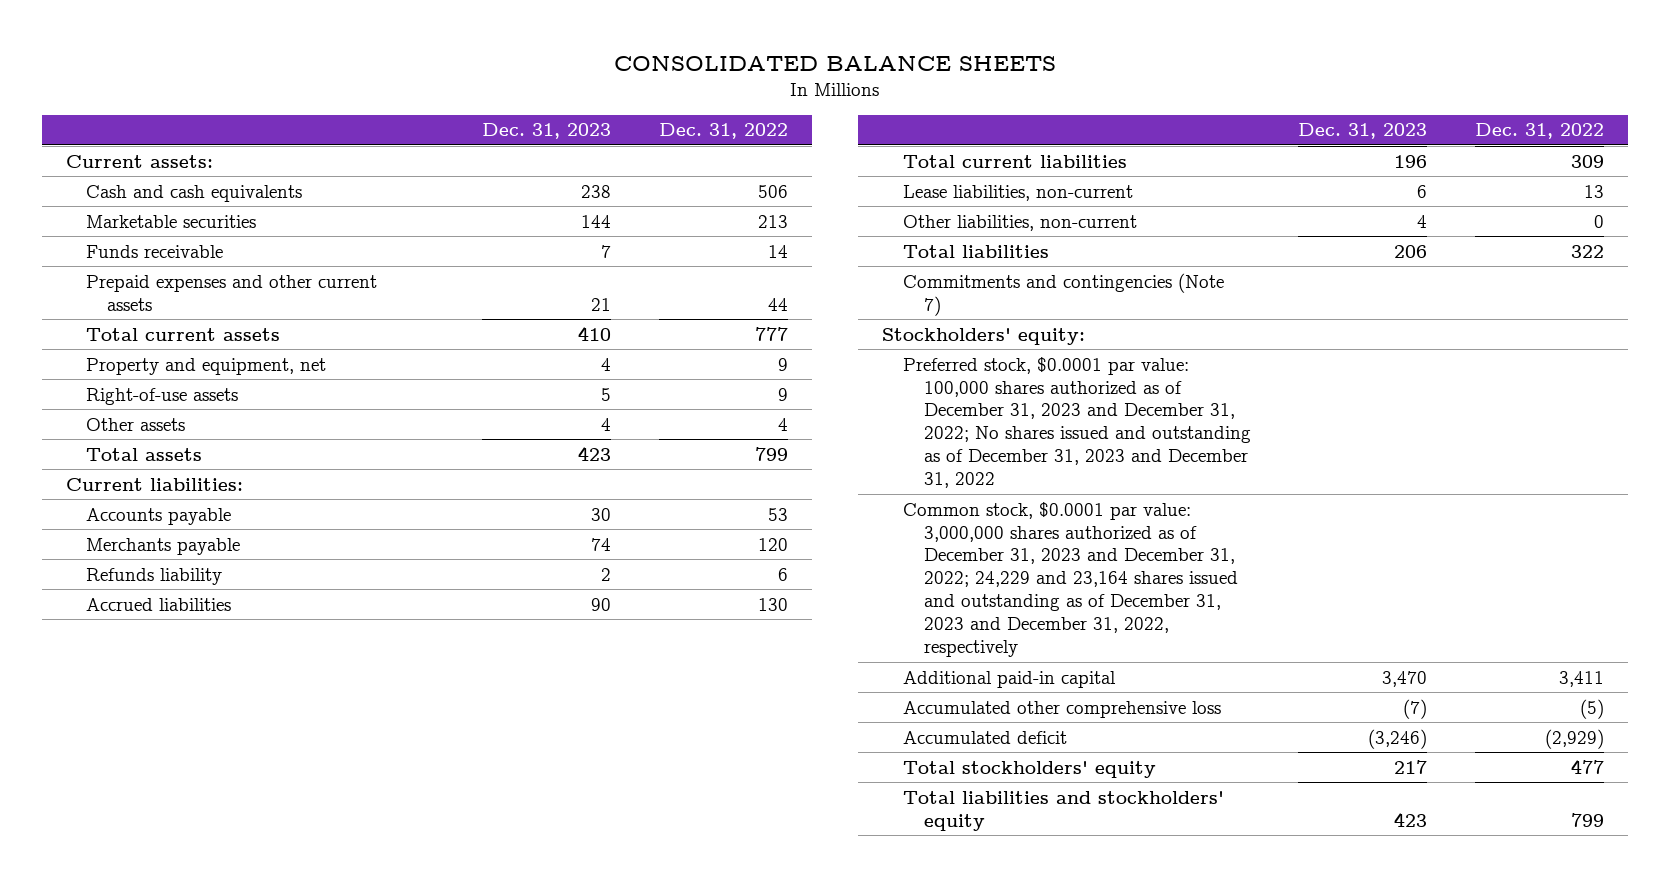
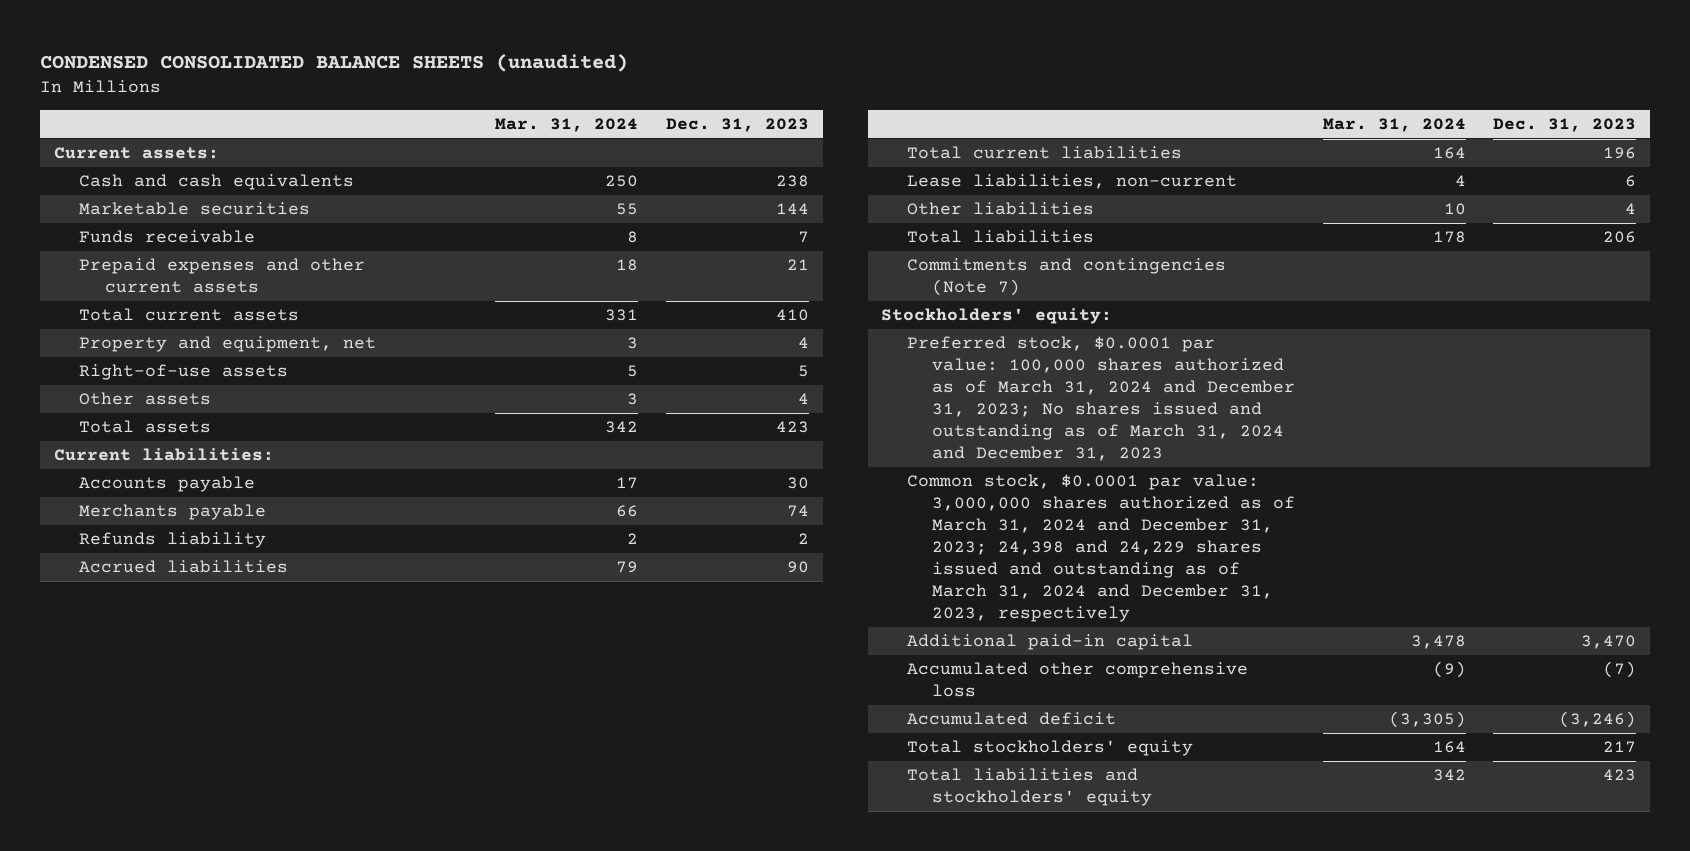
- CONSOLIDATED BALANCE SHEETS
+ CONDENSED CONSOLIDATED BALANCE SHEETS (unaudited)
- | Dec. 31, 2023 | Dec. 31, 2022
+ | Mar. 31, 2024 | Dec. 31, 2023
- Other liabilities, non-current | 4 | 0
+ Other liabilities | 10 | 4
- Preferred stock, $0.0001 par value: 100,000 shares authorized as of December 31, 2023 and December 31, 2022; No shares issued and outstanding as of December 31, 2023 and December 31, 2022
- Common stock, $0.0001 par value: 3,000,000 shares authorized as of December 31, 2023 and December 31, 2022; 24,229 and 23,164 shares issued and outstanding as of December 31, 2023 and December 31, 2022, respectively
+ Preferred stock, $0.0001 par value: 100,000 shares authorized as of March 31, 2024 and December 31, 2023; No shares issued and outstanding as of March 31, 2024 and December 31, 2023
+ Common stock, $0.0001 par value: 3,000,000 shares authorized as of March 31, 2024 and December 31, 2023; 24,398 and 24,229 shares issued and outstanding as of March 31, 2024 and December 31, 2023, respectively

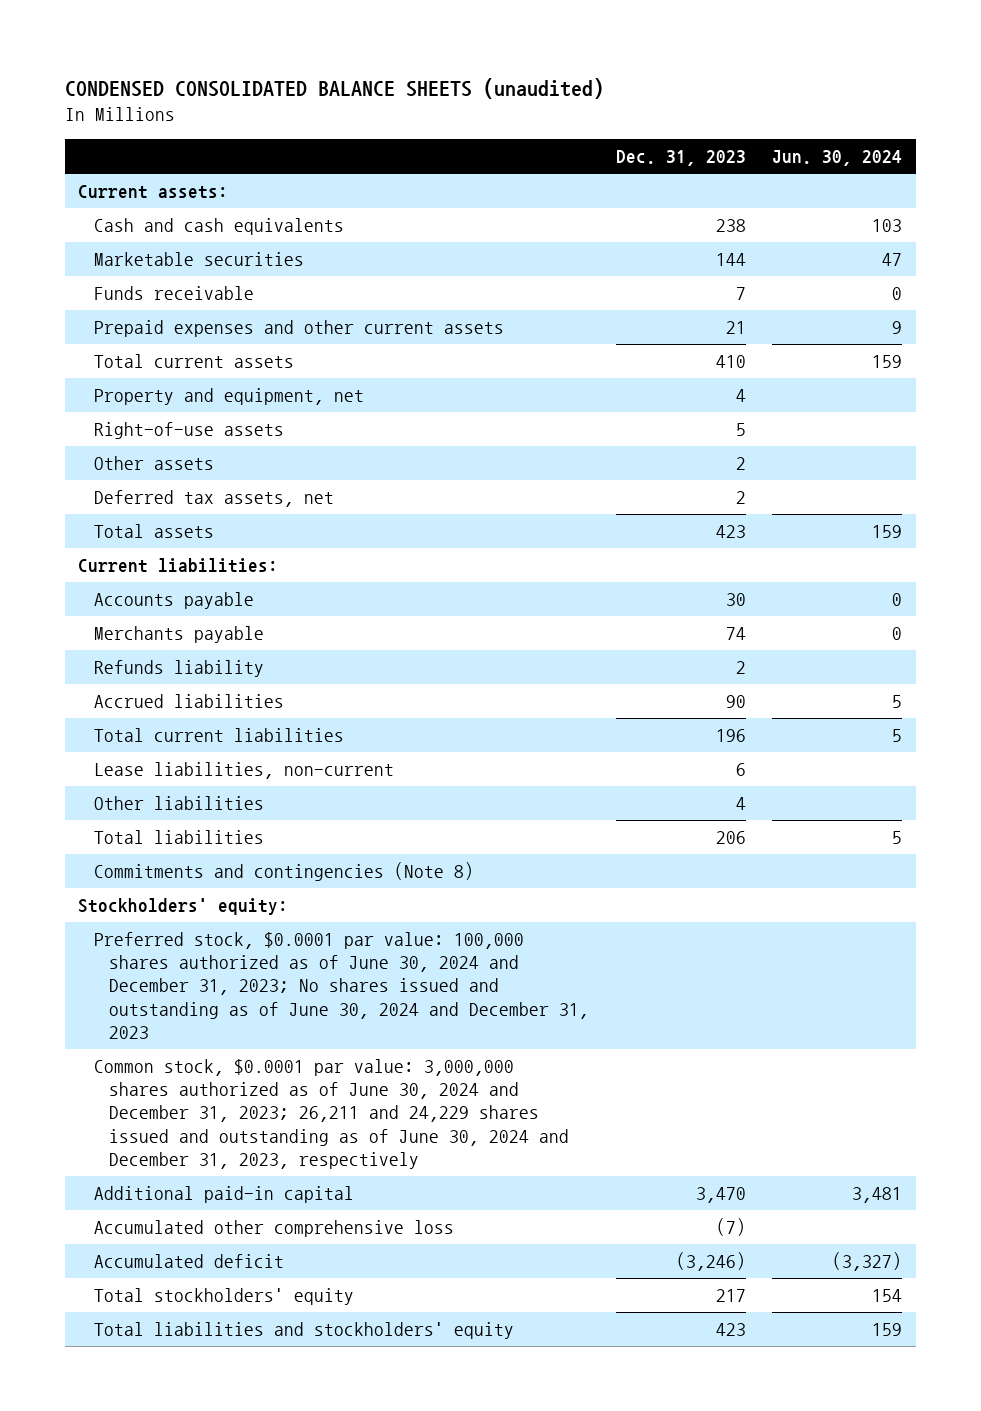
- | Mar. 31, 2024 | Dec. 31, 2023
+ | Dec. 31, 2023 | Jun. 30, 2024
- Other assets | 3 | 4
+ Other assets | 2 |
+ Deferred tax assets, net | 2 |
- Commitments and contingencies (Note 7)
+ Commitments and contingencies (Note 8)
- Preferred stock, $0.0001 par value: 100,000 shares authorized as of March 31, 2024 and December 31, 2023; No shares issued and outstanding as of March 31, 2024 and December 31, 2023
- Common stock, $0.0001 par value: 3,000,000 shares authorized as of March 31, 2024 and December 31, 2023; 24,398 and 24,229 shares issued and outstanding as of March 31, 2024 and December 31, 2023, respectively
+ Preferred stock, $0.0001 par value: 100,000 shares authorized as of June 30, 2024 and December 31, 2023; No shares issued and outstanding as of June 30, 2024 and December 31, 2023
+ Common stock, $0.0001 par value: 3,000,000 shares authorized as of June 30, 2024 and December 31, 2023; 26,211 and 24,229 shares issued and outstanding as of June 30, 2024 and December 31, 2023, respectively

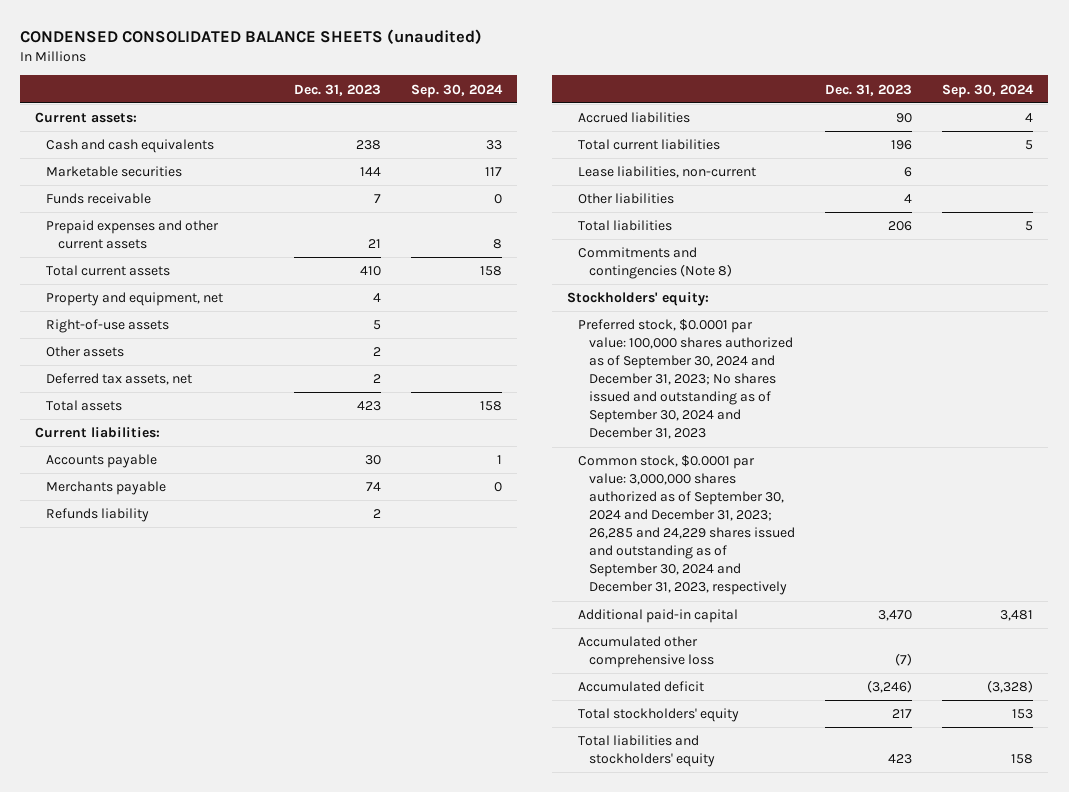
- | Dec. 31, 2023 | Jun. 30, 2024
+ | Dec. 31, 2023 | Sep. 30, 2024
- Preferred stock, $0.0001 par value: 100,000 shares authorized as of June 30, 2024 and December 31, 2023; No shares issued and outstanding as of June 30, 2024 and December 31, 2023
- Common stock, $0.0001 par value: 3,000,000 shares authorized as of June 30, 2024 and December 31, 2023; 26,211 and 24,229 shares issued and outstanding as of June 30, 2024 and December 31, 2023, respectively
+ Preferred stock, $0.0001 par value: 100,000 shares authorized as of September 30, 2024 and December 31, 2023; No shares issued and outstanding as of September 30, 2024 and December 31, 2023
+ Common stock, $0.0001 par value: 3,000,000 shares authorized as of September 30, 2024 and December 31, 2023; 26,285 and 24,229 shares issued and outstanding as of September 30, 2024 and December 31, 2023, respectively

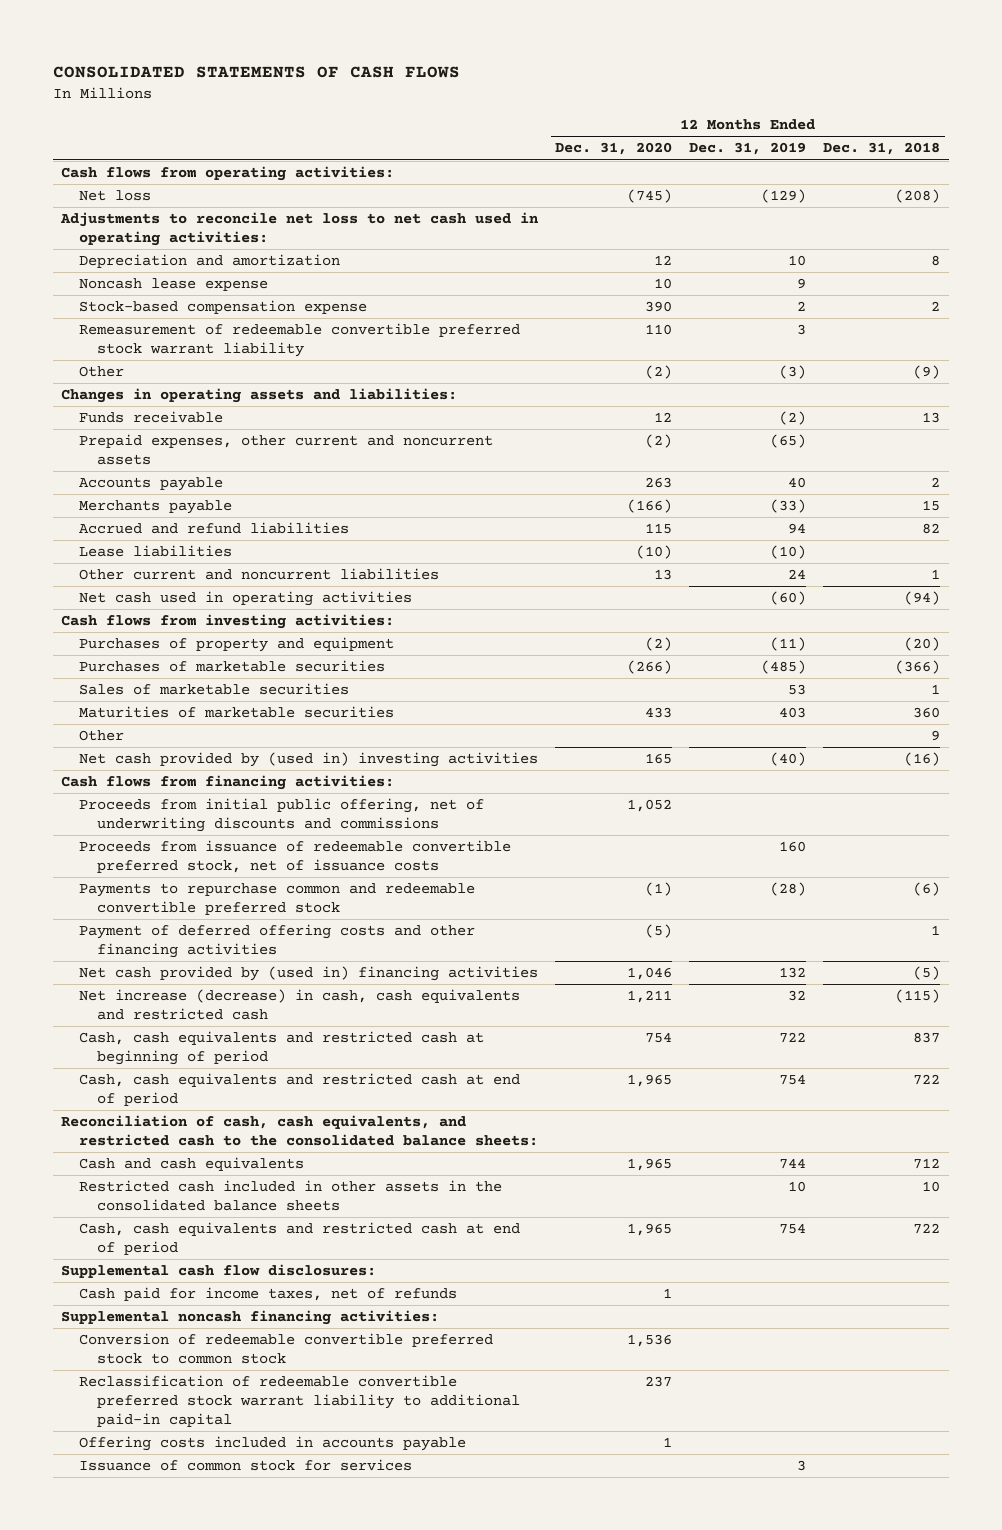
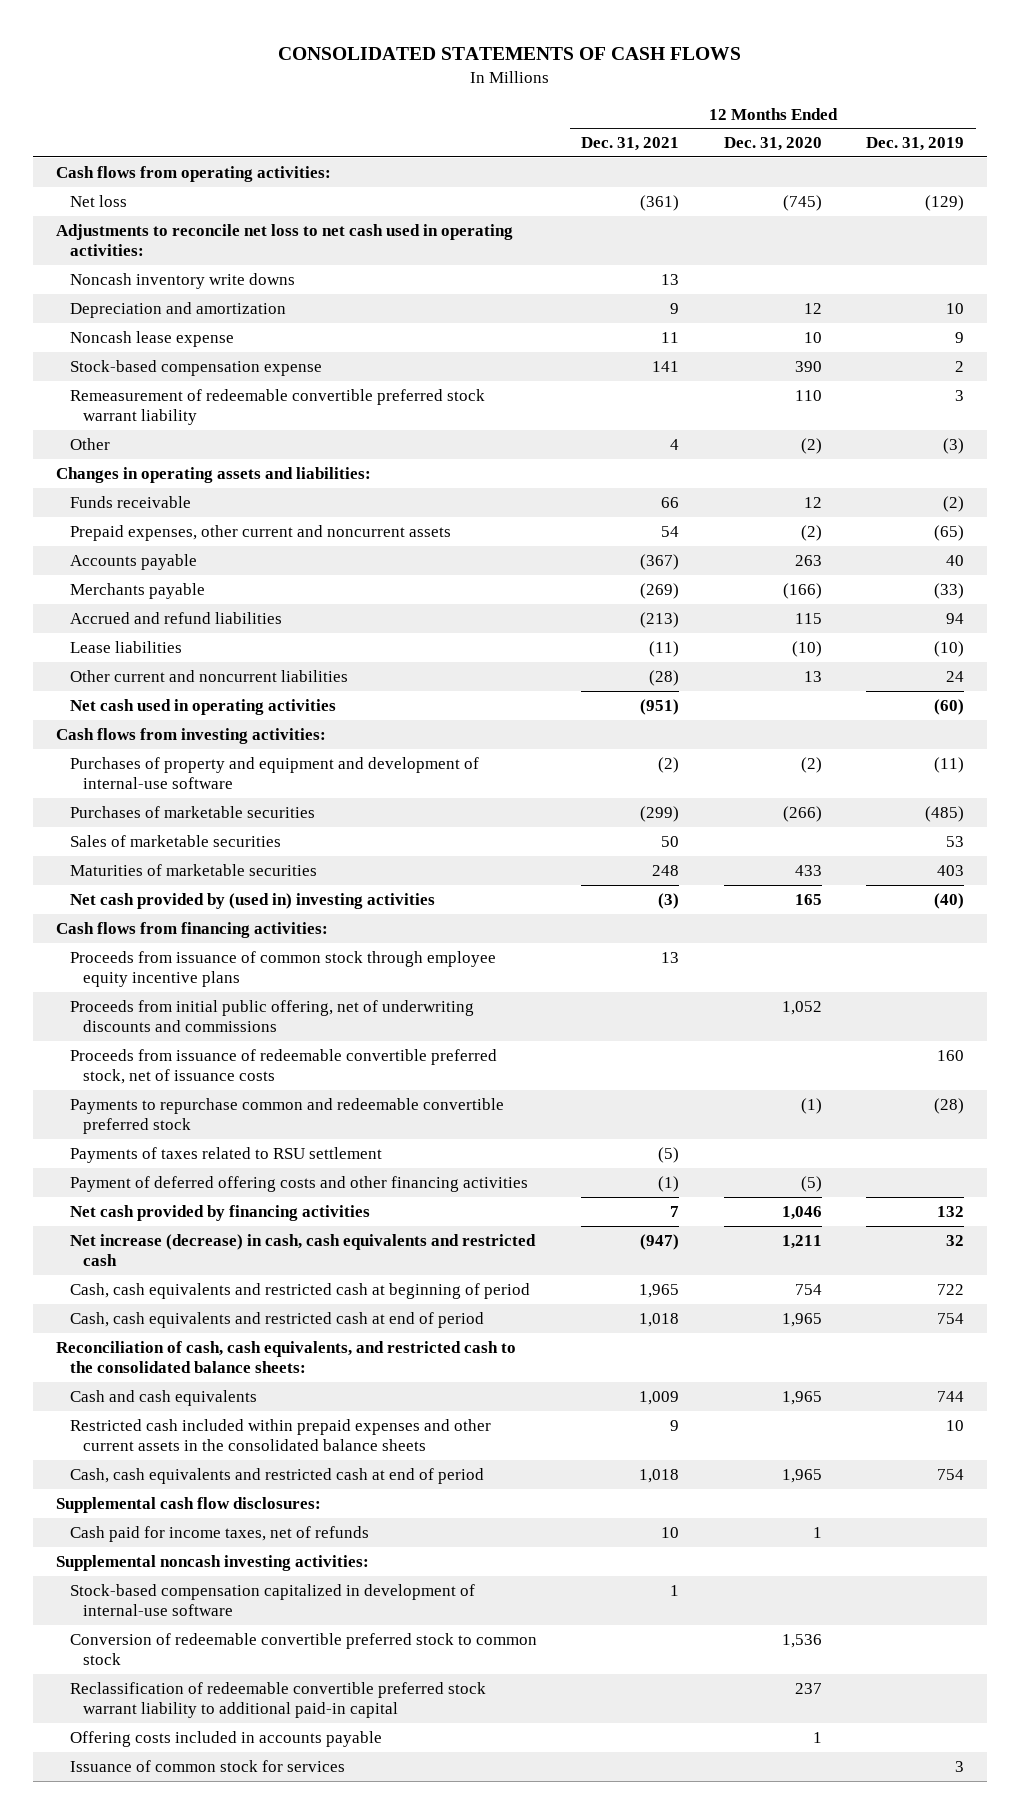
- | 12 Months Ended Dec. 31, 2020 | 12 Months Ended Dec. 31, 2019 | 12 Months Ended Dec. 31, 2018
+ | 12 Months Ended Dec. 31, 2021 | 12 Months Ended Dec. 31, 2020 | 12 Months Ended Dec. 31, 2019
+ Noncash inventory write downs | 13 | |
- Purchases of property and equipment | (2) | (11) | (20)
+ Purchases of property and equipment and development of internal-use software | (2) | (2) | (11)
- Other | | | 9
+ Proceeds from issuance of common stock through employee equity incentive plans | 13 | |
+ Payments of taxes related to RSU settlement | (5) | |
- Net cash provided by (used in) financing activities | 1,046 | 132 | (5)
+ Net cash provided by financing activities | 7 | 1,046 | 132
- Restricted cash included in other assets in the consolidated balance sheets | | 10 | 10
+ Restricted cash included within prepaid expenses and other current assets in the consolidated balance sheets | 9 | | 10
- Supplemental noncash financing activities:
+ Supplemental noncash investing activities:
+ Stock-based compensation capitalized in development of internal-use software | 1 | |

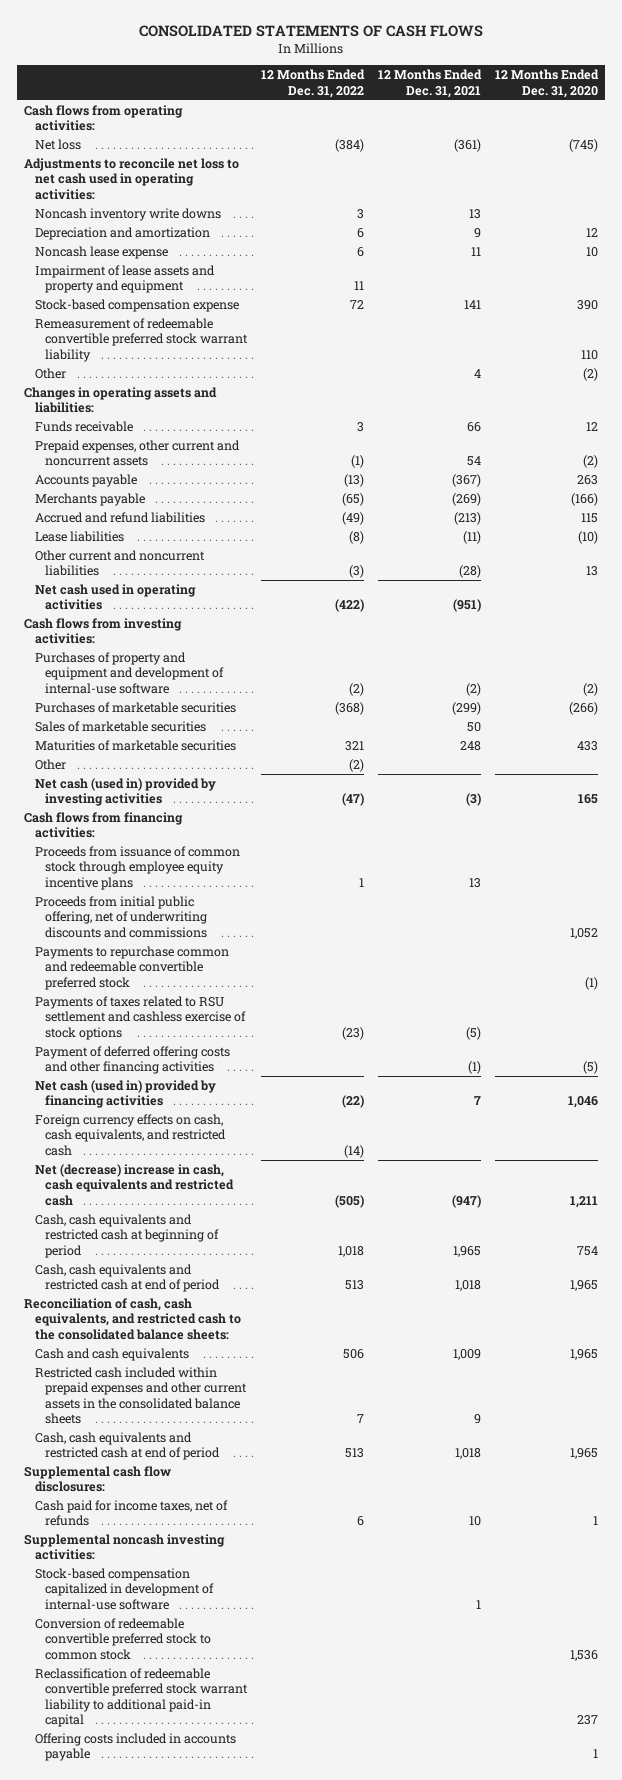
- | 12 Months Ended Dec. 31, 2021 | 12 Months Ended Dec. 31, 2020 | 12 Months Ended Dec. 31, 2019
+ | 12 Months Ended Dec. 31, 2022 | 12 Months Ended Dec. 31, 2021 | 12 Months Ended Dec. 31, 2020
+ Impairment of lease assets and property and equipment | 11 | |
- Net cash provided by (used in) investing activities | (3) | 165 | (40)
+ Other | (2) | |
+ Net cash (used in) provided by investing activities | (47) | (3) | 165
- Proceeds from issuance of redeemable convertible preferred stock, net of issuance costs | | | 160
- Payments of taxes related to RSU settlement | (5) | |
+ Payments of taxes related to RSU settlement and cashless exercise of stock options | (23) | (5) |
- Net cash provided by financing activities | 7 | 1,046 | 132
- Net increase (decrease) in cash, cash equivalents and restricted cash | (947) | 1,211 | 32
+ Net cash (used in) provided by financing activities | (22) | 7 | 1,046
+ Foreign currency effects on cash, cash equivalents, and restricted cash | (14) | |
+ Net (decrease) increase in cash, cash equivalents and restricted cash | (505) | (947) | 1,211
- Issuance of common stock for services | | | 3

